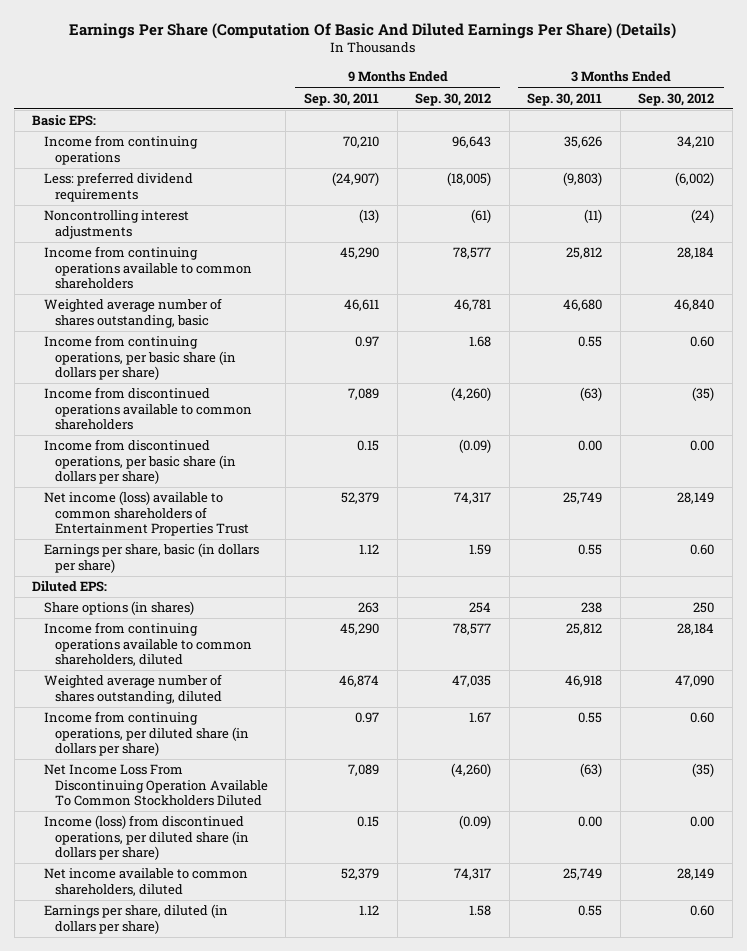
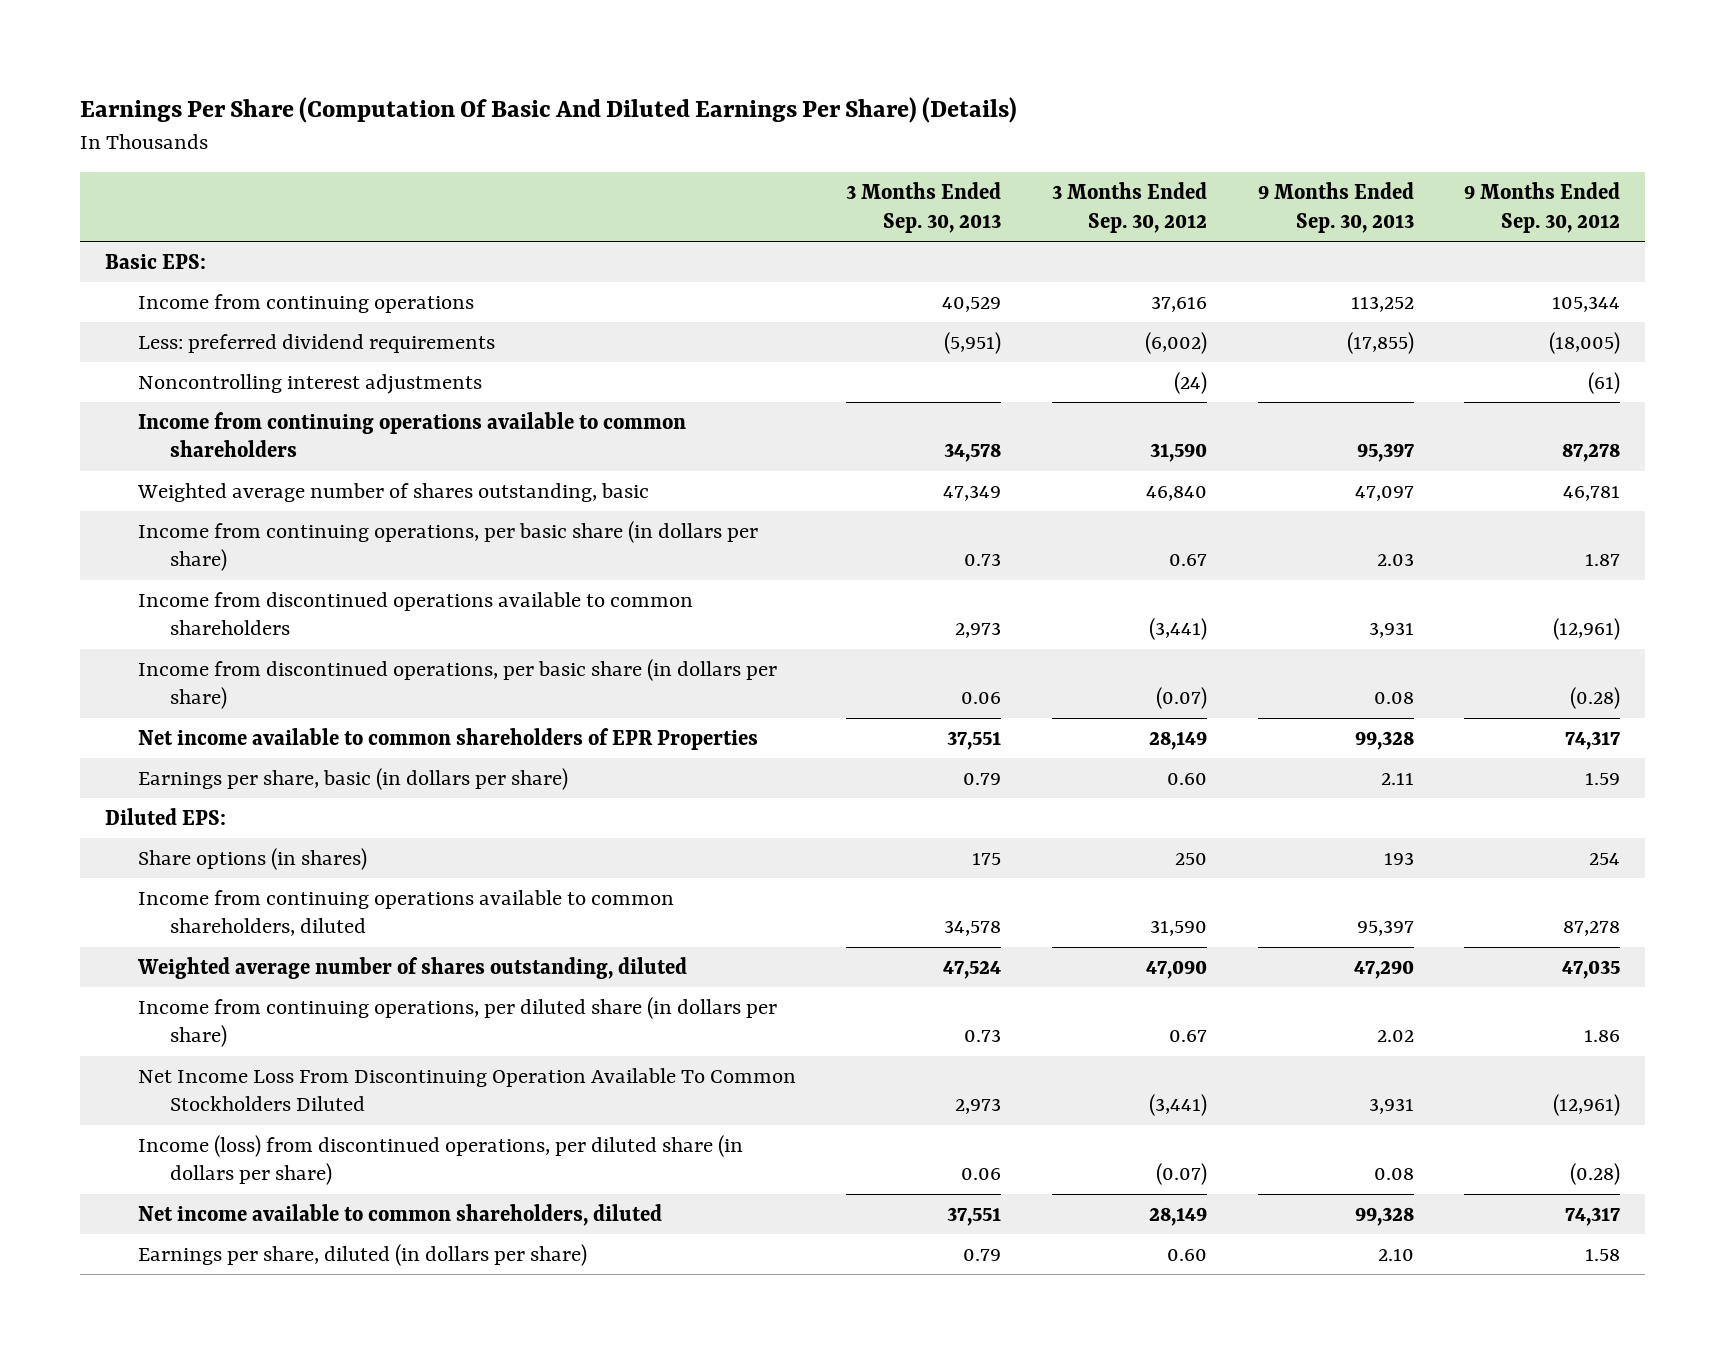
- | 9 Months Ended Sep. 30, 2011 | 9 Months Ended Sep. 30, 2012 | 3 Months Ended Sep. 30, 2011 | 3 Months Ended Sep. 30, 2012
+ | 3 Months Ended Sep. 30, 2013 | 3 Months Ended Sep. 30, 2012 | 9 Months Ended Sep. 30, 2013 | 9 Months Ended Sep. 30, 2012
- Income from continuing operations | 70,210 | 96,643 | 35,626 | 34,210
+ Income from continuing operations | 40,529 | 37,616 | 113,252 | 105,344
- Income from continuing operations available to common shareholders | 45,290 | 78,577 | 25,812 | 28,184
+ Income from continuing operations available to common shareholders | 34,578 | 31,590 | 95,397 | 87,278
- Income from continuing operations, per basic share (in dollars per share) | 0.97 | 1.68 | 0.55 | 0.60
- Income from discontinued operations available to common shareholders | 7,089 | (4,260) | (63) | (35)
- Income from discontinued operations, per basic share (in dollars per share) | 0.15 | (0.09) | 0.00 | 0.00
- Net income (loss) available to common shareholders of Entertainment Properties Trust | 52,379 | 74,317 | 25,749 | 28,149
+ Income from continuing operations, per basic share (in dollars per share) | 0.73 | 0.67 | 2.03 | 1.87
+ Income from discontinued operations available to common shareholders | 2,973 | (3,441) | 3,931 | (12,961)
+ Income from discontinued operations, per basic share (in dollars per share) | 0.06 | (0.07) | 0.08 | (0.28)
+ Net income available to common shareholders of EPR Properties | 37,551 | 28,149 | 99,328 | 74,317
- Income from continuing operations available to common shareholders, diluted | 45,290 | 78,577 | 25,812 | 28,184
+ Income from continuing operations available to common shareholders, diluted | 34,578 | 31,590 | 95,397 | 87,278
- Income from continuing operations, per diluted share (in dollars per share) | 0.97 | 1.67 | 0.55 | 0.60
- Net Income Loss From Discontinuing Operation Available To Common Stockholders Diluted | 7,089 | (4,260) | (63) | (35)
- Income (loss) from discontinued operations, per diluted share (in dollars per share) | 0.15 | (0.09) | 0.00 | 0.00
+ Income from continuing operations, per diluted share (in dollars per share) | 0.73 | 0.67 | 2.02 | 1.86
+ Net Income Loss From Discontinuing Operation Available To Common Stockholders Diluted | 2,973 | (3,441) | 3,931 | (12,961)
+ Income (loss) from discontinued operations, per diluted share (in dollars per share) | 0.06 | (0.07) | 0.08 | (0.28)

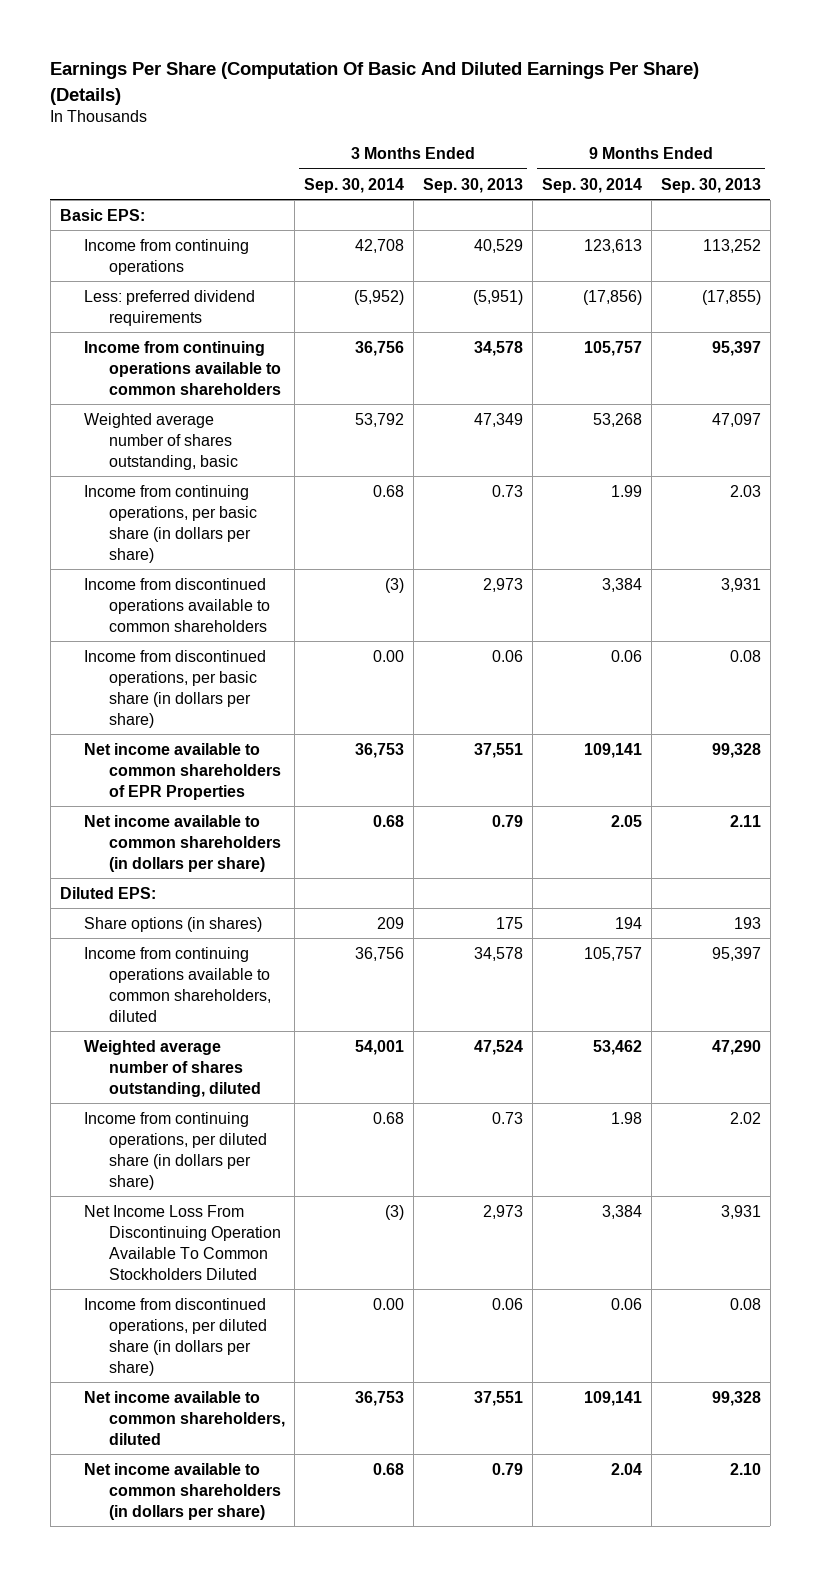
- | 3 Months Ended Sep. 30, 2013 | 3 Months Ended Sep. 30, 2012 | 9 Months Ended Sep. 30, 2013 | 9 Months Ended Sep. 30, 2012
+ | 3 Months Ended Sep. 30, 2014 | 3 Months Ended Sep. 30, 2013 | 9 Months Ended Sep. 30, 2014 | 9 Months Ended Sep. 30, 2013
- Noncontrolling interest adjustments | | (24) | | (61)
- Earnings per share, basic (in dollars per share) | 0.79 | 0.60 | 2.11 | 1.59
+ Net income available to common shareholders (in dollars per share) | 0.68 | 0.79 | 2.05 | 2.11
- Income (loss) from discontinued operations, per diluted share (in dollars per share) | 0.06 | (0.07) | 0.08 | (0.28)
+ Income from discontinued operations, per diluted share (in dollars per share) | 0.00 | 0.06 | 0.06 | 0.08
- Earnings per share, diluted (in dollars per share) | 0.79 | 0.60 | 2.10 | 1.58
+ Net income available to common shareholders (in dollars per share) | 0.68 | 0.79 | 2.04 | 2.10

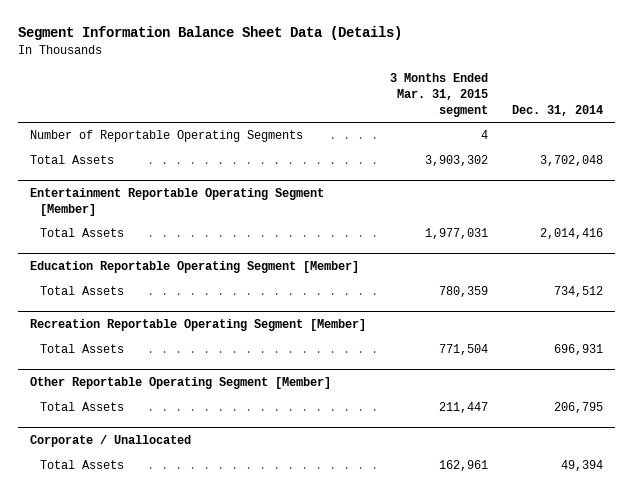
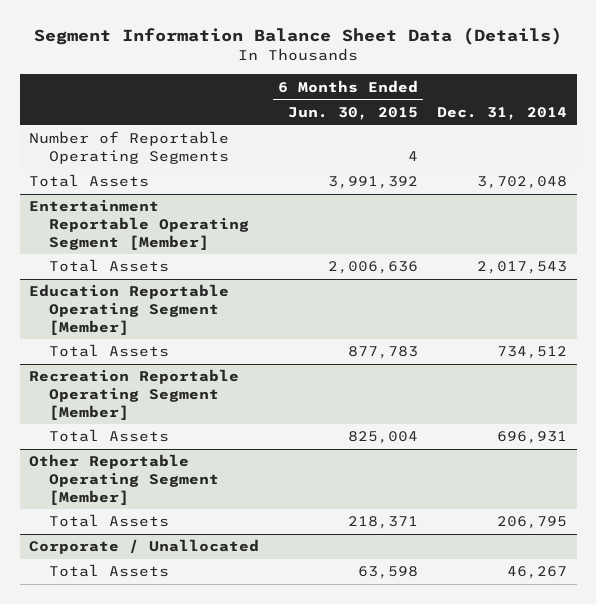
- | 3 Months Ended Mar. 31, 2015 segment | Dec. 31, 2014
+ | 6 Months Ended Jun. 30, 2015 | Dec. 31, 2014
@ Entertainment Reportable Operating Segment [Member]
- Total Assets | 1,977,031 | 2,014,416
+ Total Assets | 2,006,636 | 2,017,543
@ Corporate / Unallocated
- Total Assets | 162,961 | 49,394
+ Total Assets | 63,598 | 46,267

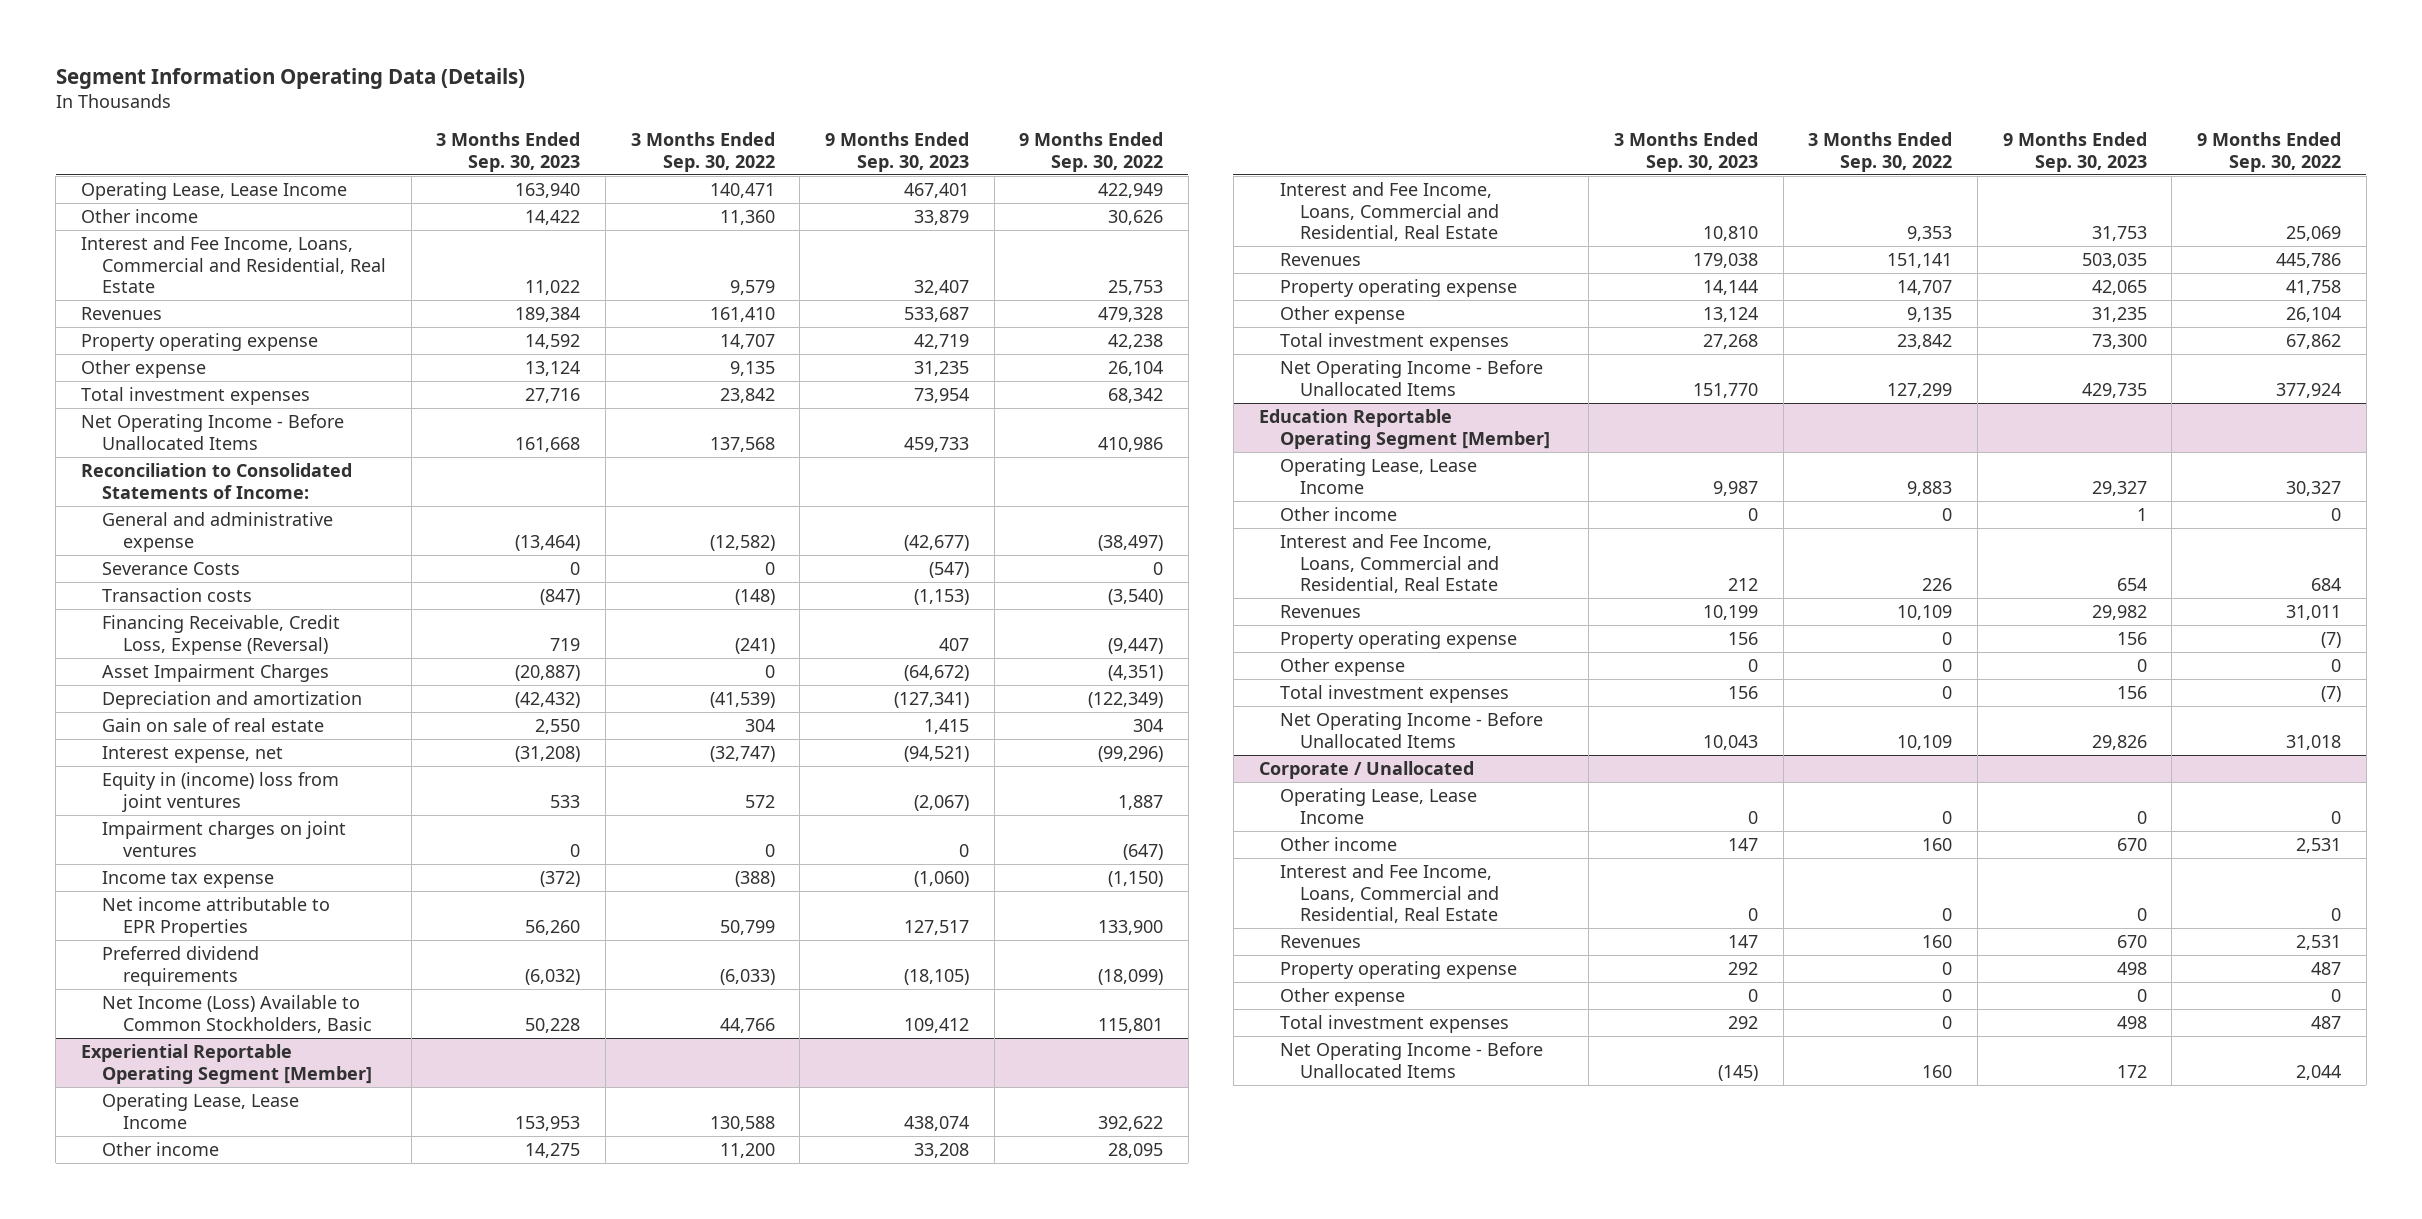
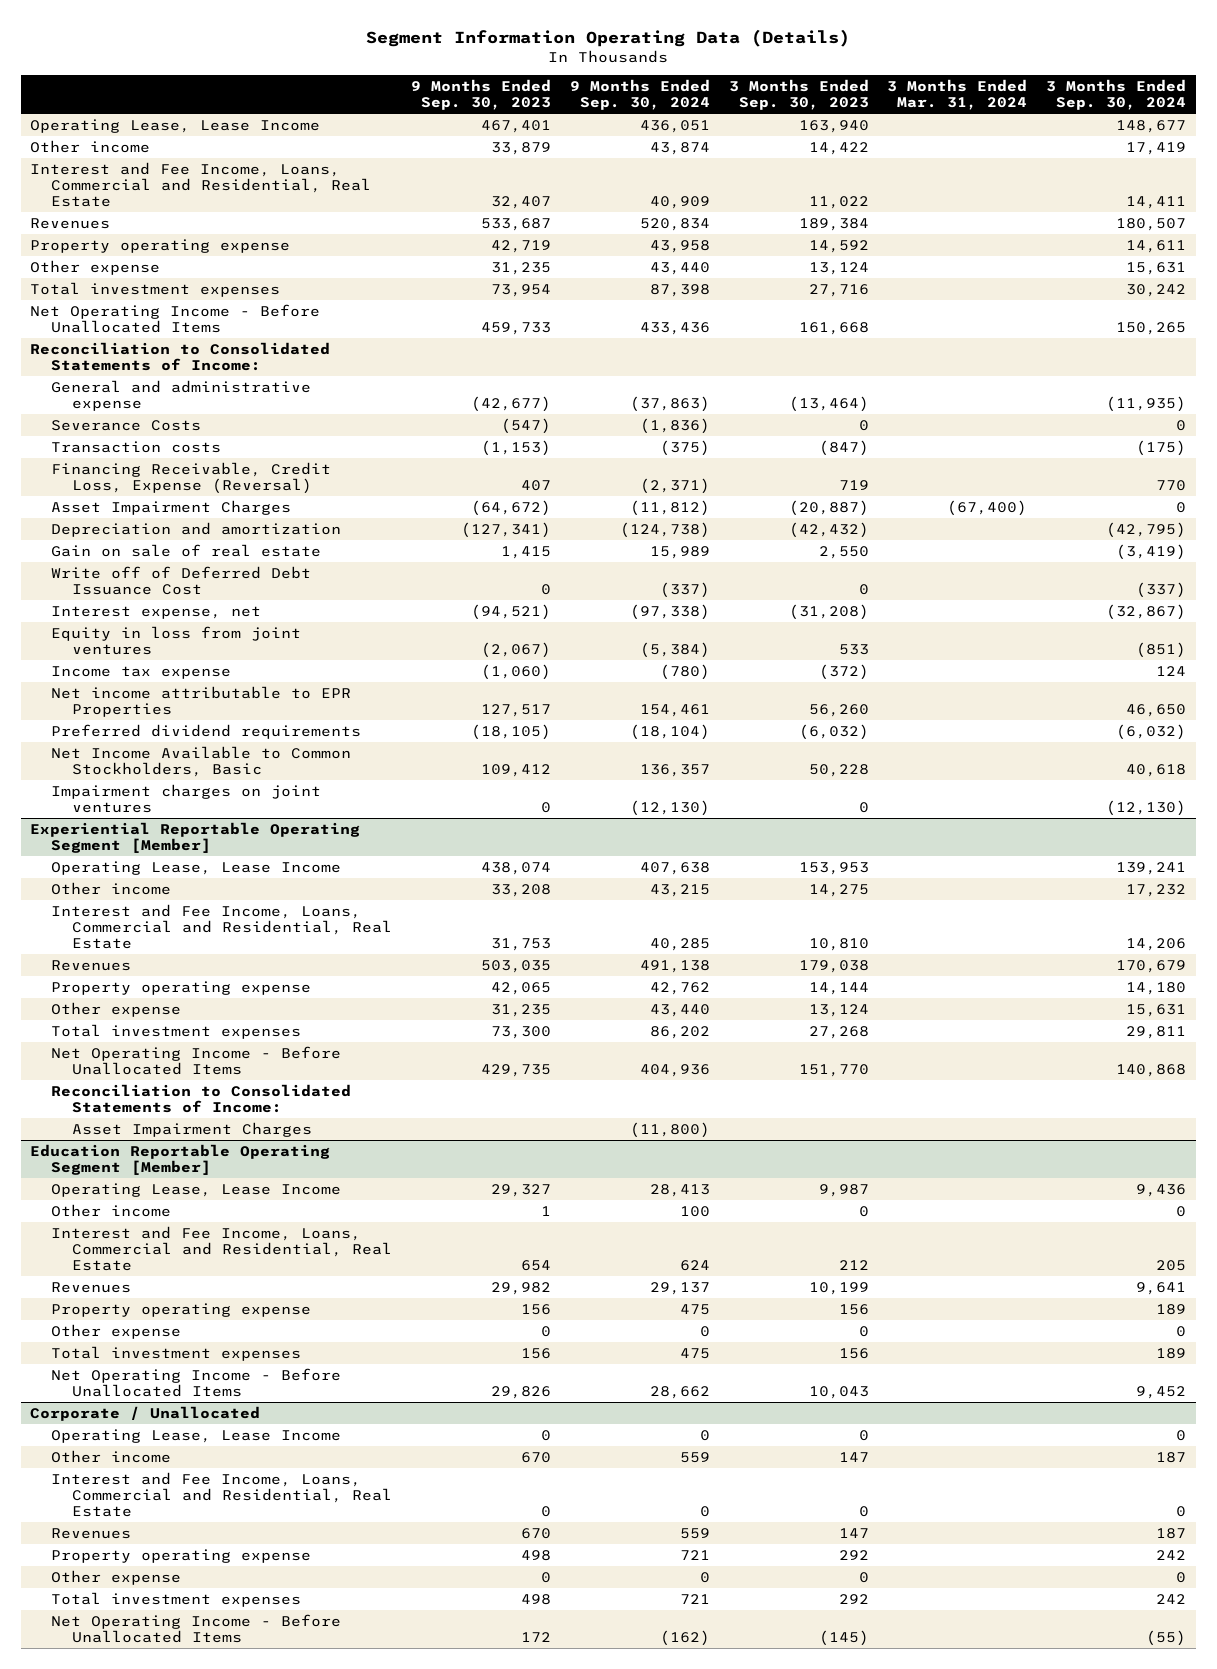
- | 3 Months Ended Sep. 30, 2023 | 3 Months Ended Sep. 30, 2022 | 9 Months Ended Sep. 30, 2023 | 9 Months Ended Sep. 30, 2022
+ | 9 Months Ended Sep. 30, 2023 | 9 Months Ended Sep. 30, 2024 | 3 Months Ended Sep. 30, 2023 | 3 Months Ended Mar. 31, 2024 | 3 Months Ended Sep. 30, 2024
+ Write off of Deferred Debt Issuance Cost | 0 | (337) | 0 | | (337)
- Equity in (income) loss from joint ventures | 533 | 572 | (2,067) | 1,887
+ Equity in loss from joint ventures | (2,067) | (5,384) | 533 | | (851)
- Net Income (Loss) Available to Common Stockholders, Basic | 50,228 | 44,766 | 109,412 | 115,801
+ Net Income Available to Common Stockholders, Basic | 109,412 | 136,357 | 50,228 | | 40,618
moved down: Impairment charges on joint ventures | 0 | (12,130) | 0 | | (12,130)
@ Experiential Reportable Operating Segment [Member]
+ Reconciliation to Consolidated Statements of Income:
+ Asset Impairment Charges | | (11,800) | | |

